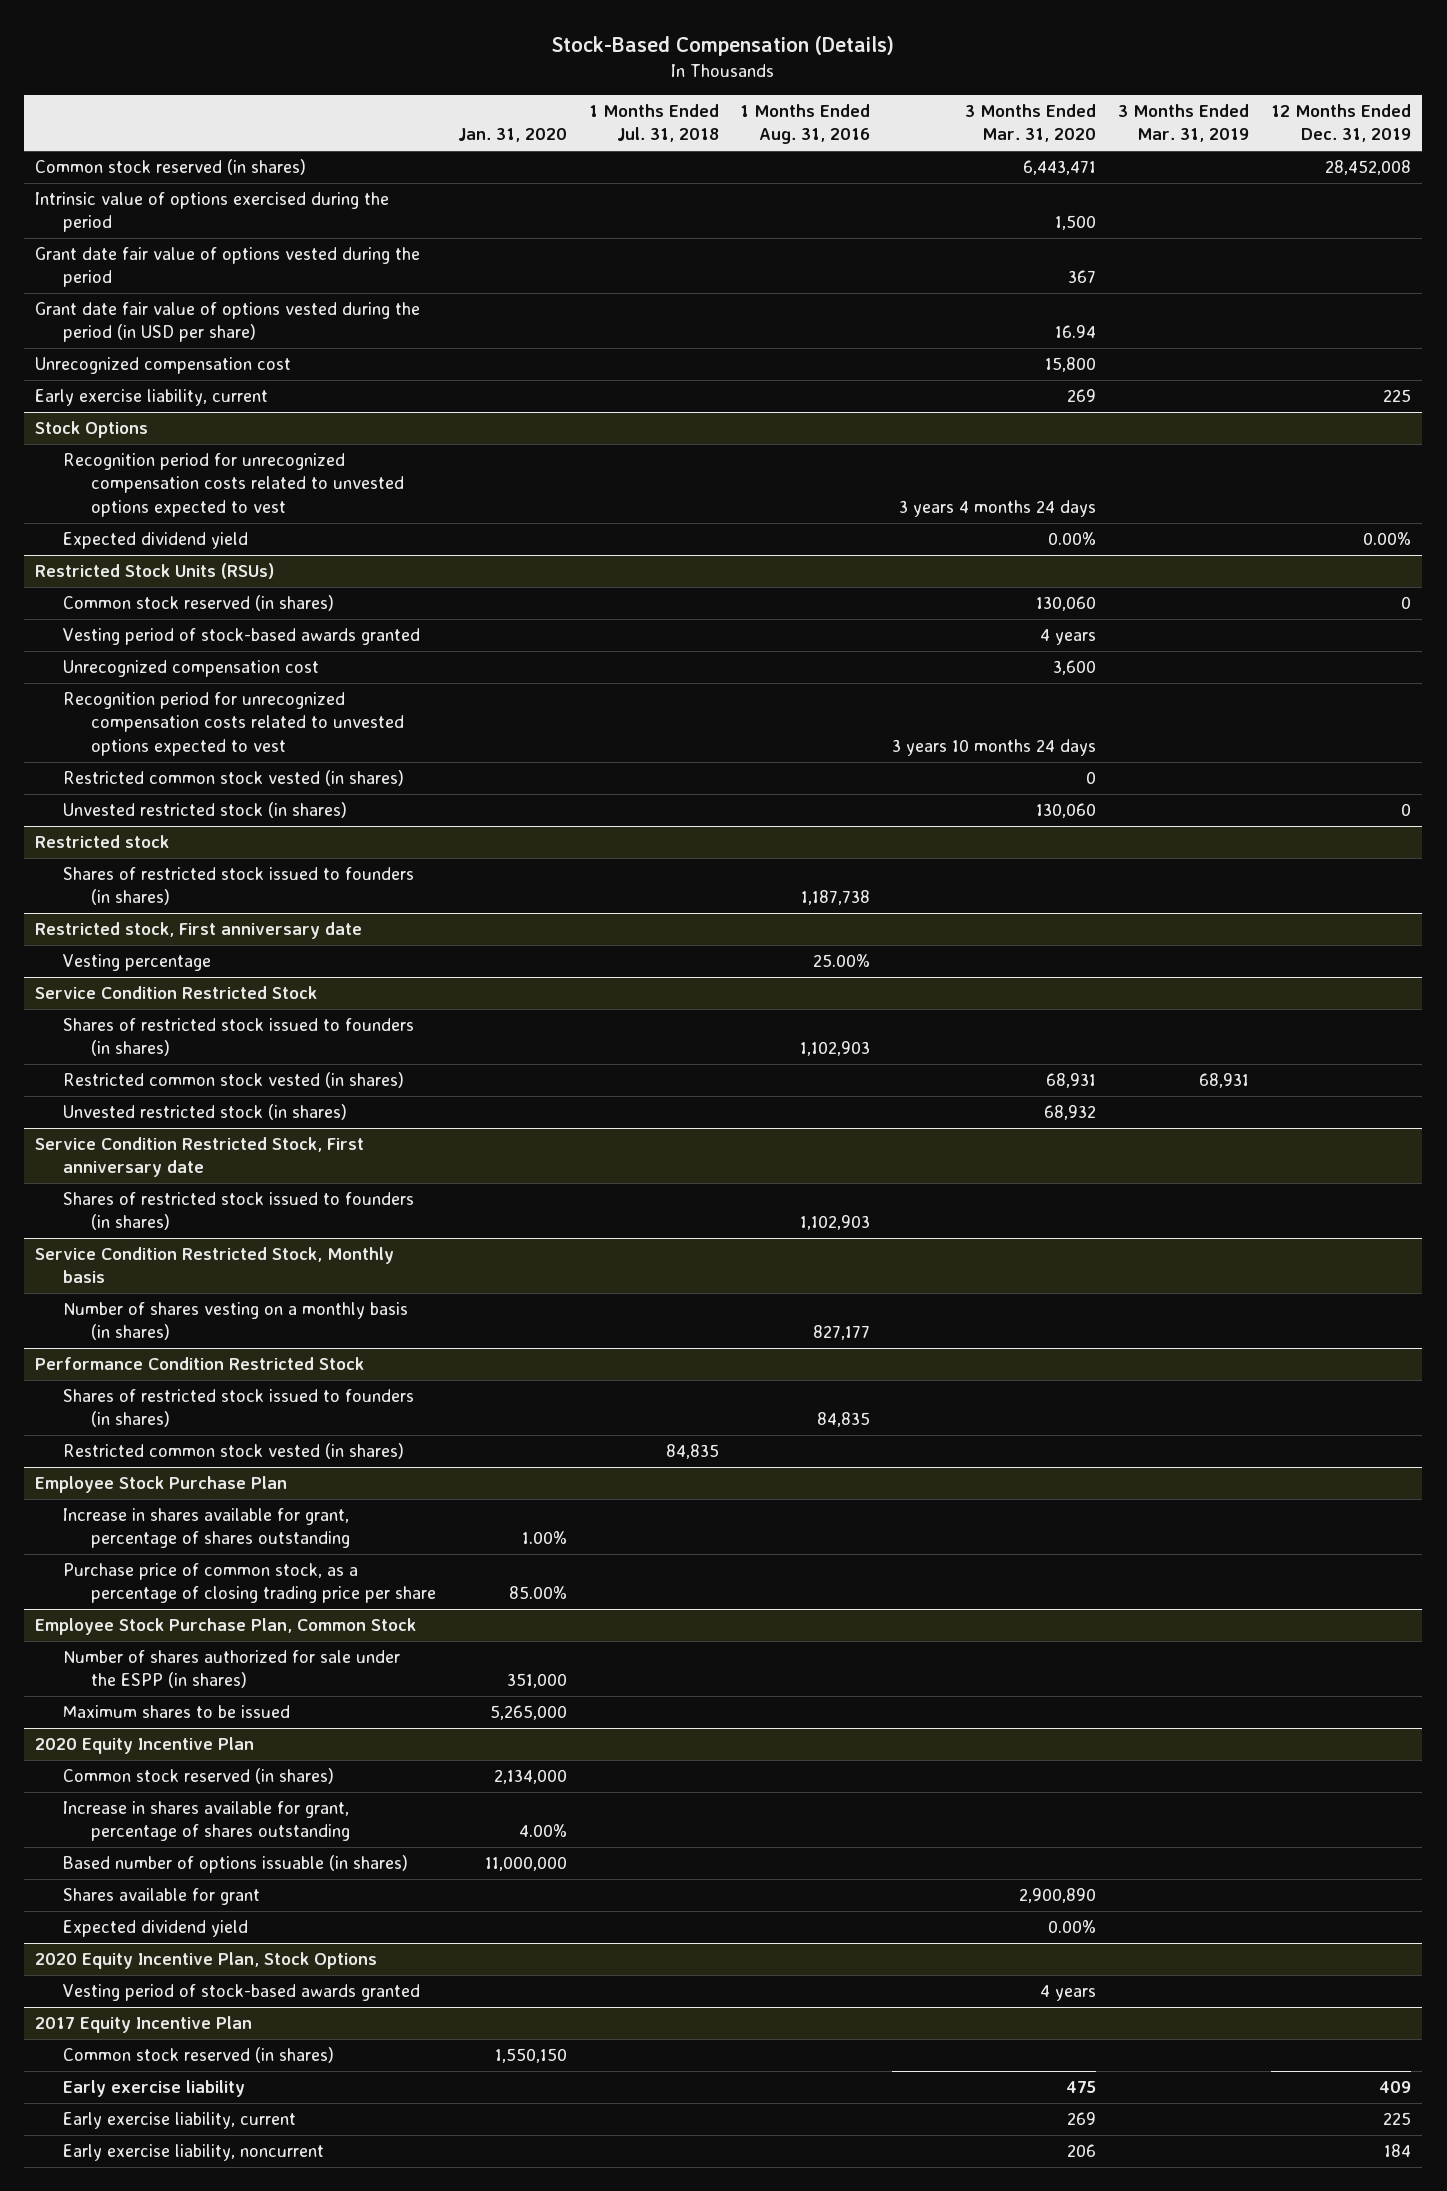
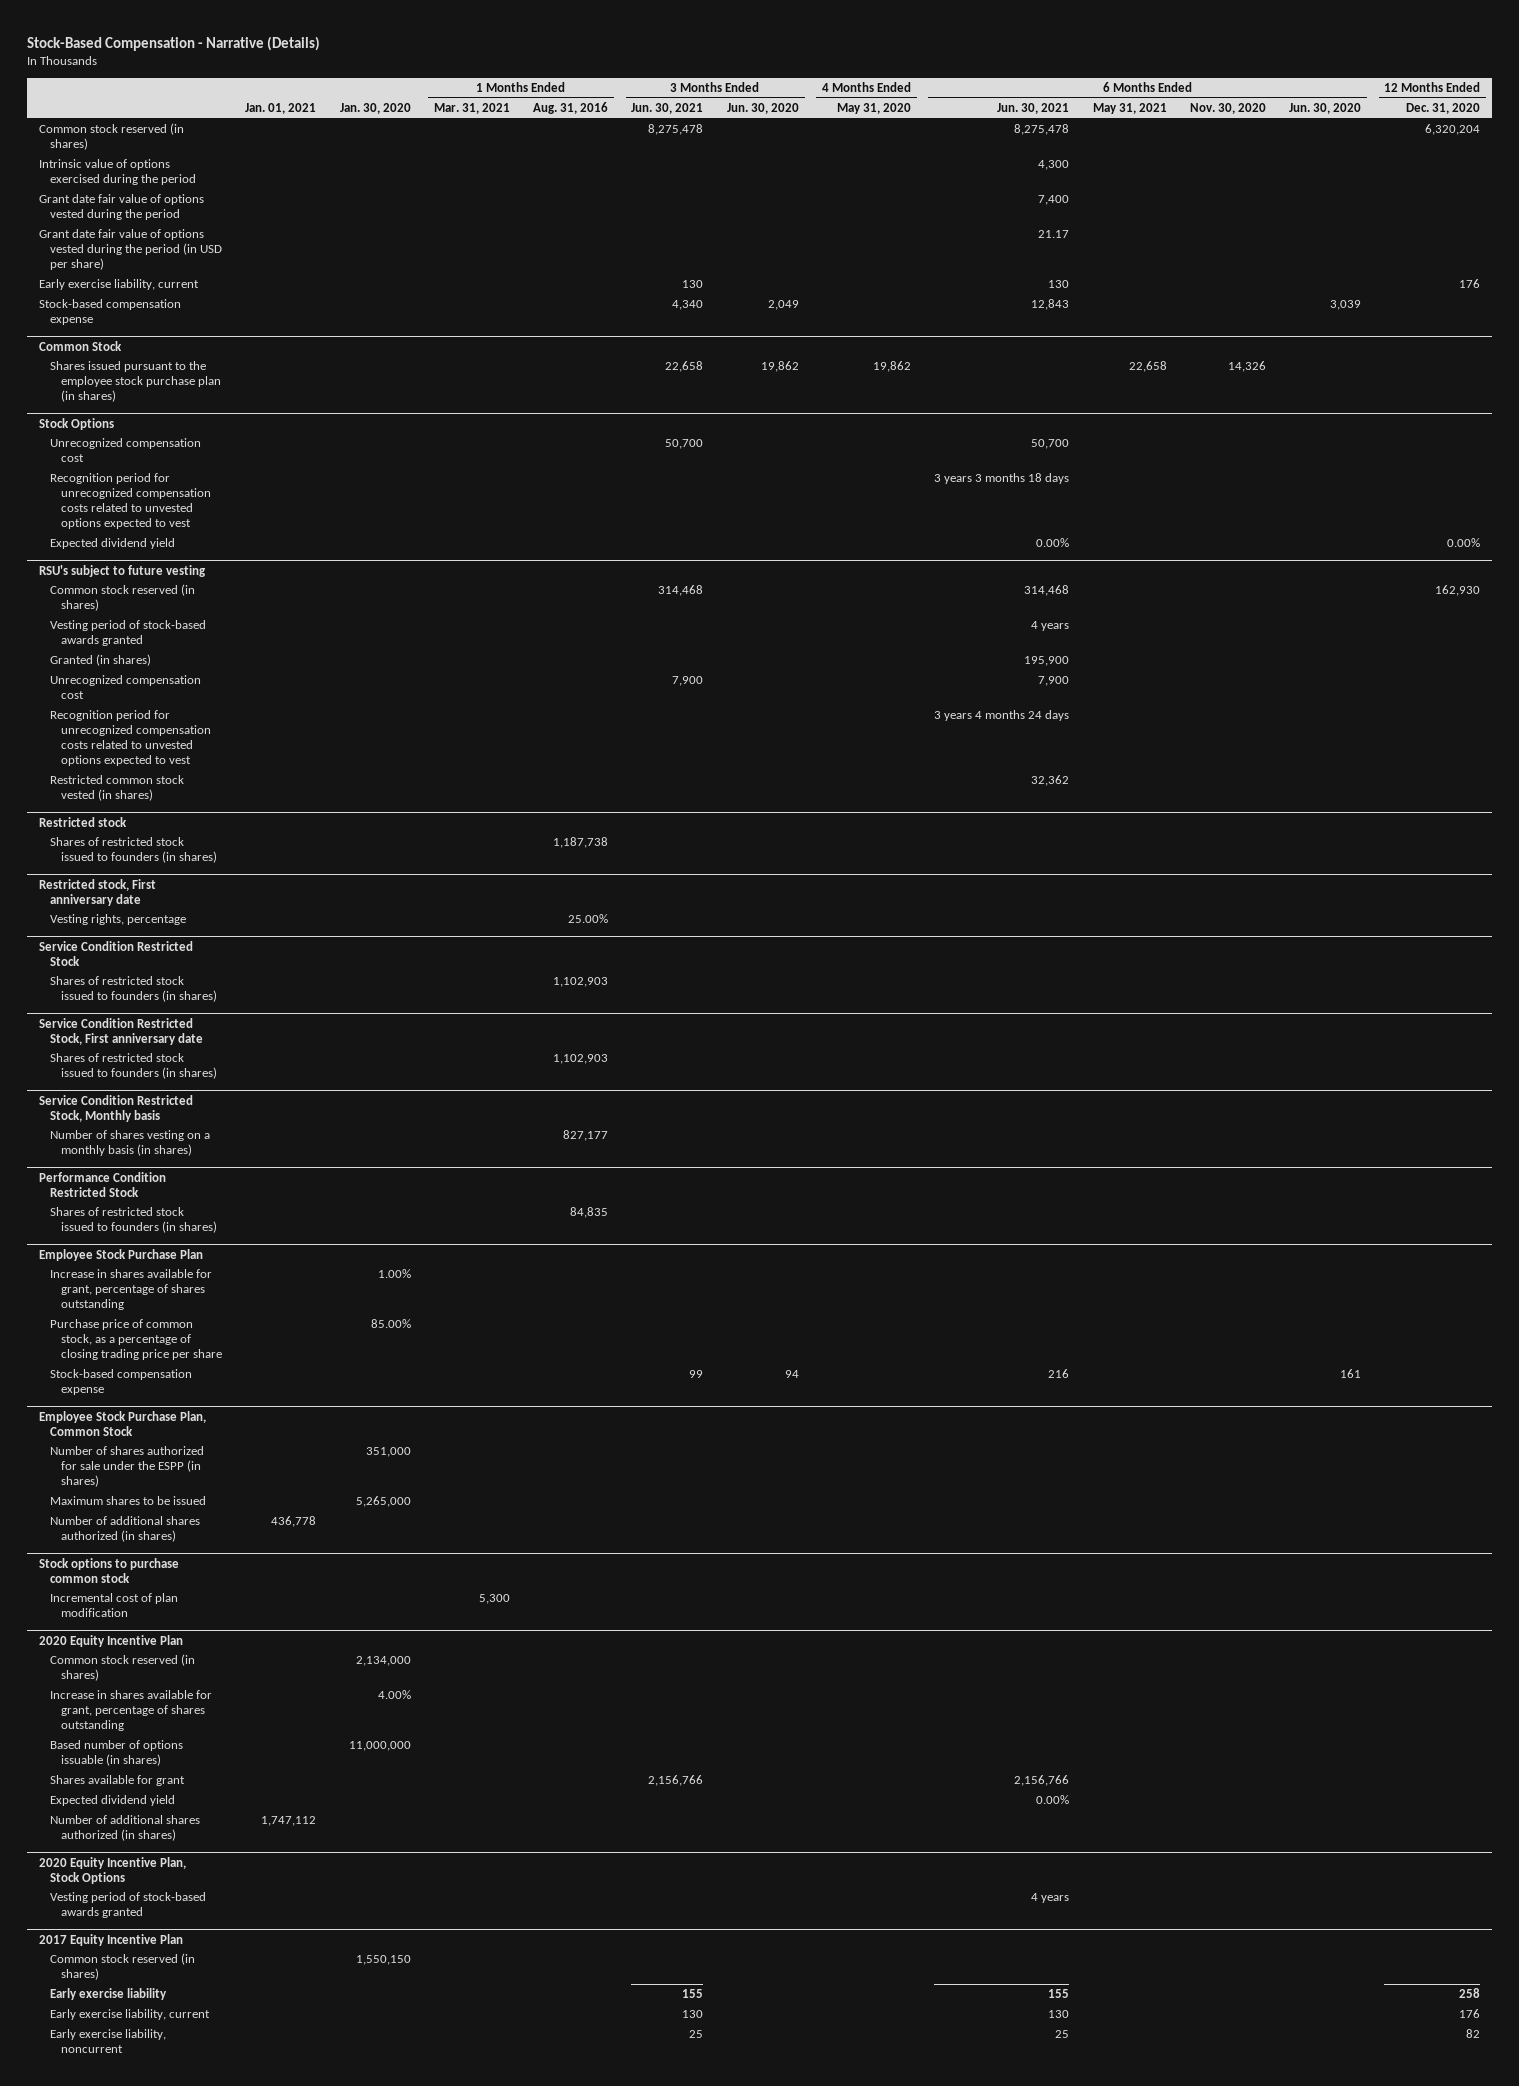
- Stock-Based Compensation (Details)
+ Stock-Based Compensation - Narrative (Details)
- | Jan. 31, 2020 | 1 Months Ended Jul. 31, 2018 | 1 Months Ended Aug. 31, 2016 | 3 Months Ended Mar. 31, 2020 | 3 Months Ended Mar. 31, 2019 | 12 Months Ended Dec. 31, 2019
+ | Jan. 01, 2021 | Jan. 30, 2020 | 1 Months Ended Mar. 31, 2021 | 1 Months Ended Aug. 31, 2016 | 3 Months Ended Jun. 30, 2021 | 3 Months Ended Jun. 30, 2020 | 4 Months Ended May 31, 2020 | 6 Months Ended Jun. 30, 2021 | 6 Months Ended May 31, 2021 | 6 Months Ended Nov. 30, 2020 | 6 Months Ended Jun. 30, 2020 | 12 Months Ended Dec. 31, 2020
- Unrecognized compensation cost | | | | 15,800 | |
+ Stock-based compensation expense | | | | | 4,340 | 2,049 | | 12,843 | | | 3,039 |
+ Common Stock
+ Shares issued pursuant to the employee stock purchase plan (in shares) | | | | | 22,658 | 19,862 | 19,862 | | 22,658 | 14,326 | |
@ Stock Options
+ Unrecognized compensation cost | | | | | 50,700 | | | 50,700 | | | |
- Restricted Stock Units (RSUs)
+ RSU's subject to future vesting
+ Granted (in shares) | | | | | | | | 195,900 | | | |
- Unvested restricted stock (in shares) | | | | 130,060 | | 0
@ Restricted stock, First anniversary date
- Vesting percentage | | | 25.00% | | |
+ Vesting rights, percentage | | | | 25.00% | | | | | | | |
@ Service Condition Restricted Stock
- Restricted common stock vested (in shares) | | | | 68,931 | 68,931 |
- Unvested restricted stock (in shares) | | | | 68,932 | |
@ Performance Condition Restricted Stock
- Restricted common stock vested (in shares) | | 84,835 | | | |
@ Employee Stock Purchase Plan
+ Stock-based compensation expense | | | | | 99 | 94 | | 216 | | | 161 |
@ Employee Stock Purchase Plan, Common Stock
+ Number of additional shares authorized (in shares) | 436,778 | | | | | | | | | | |
+ Stock options to purchase common stock
+ Incremental cost of plan modification | | | 5,300 | | | | | | | | |
@ 2020 Equity Incentive Plan
+ Number of additional shares authorized (in shares) | 1,747,112 | | | | | | | | | | |

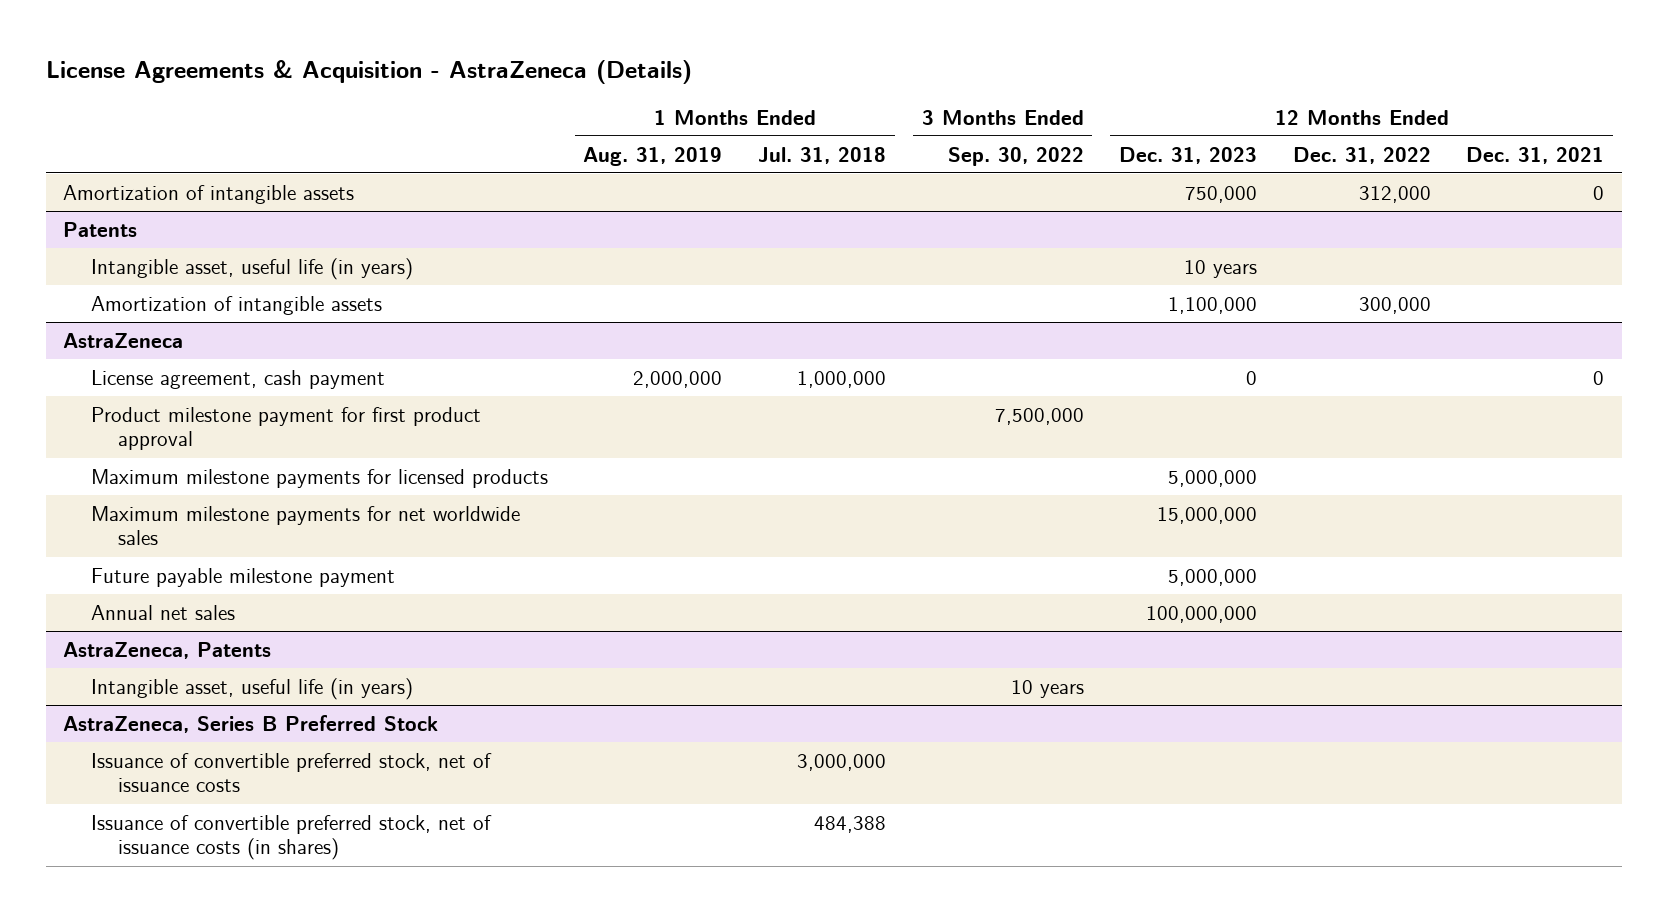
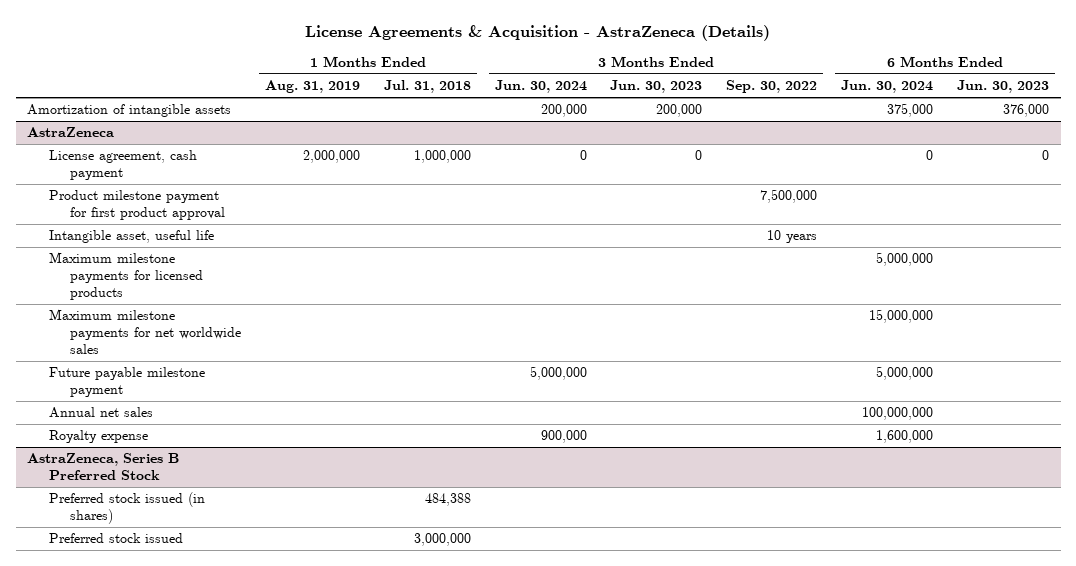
- | 1 Months Ended Aug. 31, 2019 | 1 Months Ended Jul. 31, 2018 | 3 Months Ended Sep. 30, 2022 | 12 Months Ended Dec. 31, 2023 | 12 Months Ended Dec. 31, 2022 | 12 Months Ended Dec. 31, 2021
+ | 1 Months Ended Aug. 31, 2019 | 1 Months Ended Jul. 31, 2018 | 3 Months Ended Jun. 30, 2024 | 3 Months Ended Jun. 30, 2023 | 3 Months Ended Sep. 30, 2022 | 6 Months Ended Jun. 30, 2024 | 6 Months Ended Jun. 30, 2023
- Patents
- Intangible asset, useful life (in years) | | | | 10 years | |
- Amortization of intangible assets | | | | 1,100,000 | 300,000 |
@ AstraZeneca
+ Intangible asset, useful life | | | | | 10 years | |
- AstraZeneca, Patents
- Intangible asset, useful life (in years) | | | 10 years | | |
@ AstraZeneca
+ Royalty expense | | | 900,000 | | | 1,600,000 |
@ AstraZeneca, Series B Preferred Stock
- Issuance of convertible preferred stock, net of issuance costs | | 3,000,000 | | | |
- Issuance of convertible preferred stock, net of issuance costs (in shares) | | 484,388 | | | |
+ Preferred stock issued (in shares) | | 484,388 | | | | |
+ Preferred stock issued | | 3,000,000 | | | | |

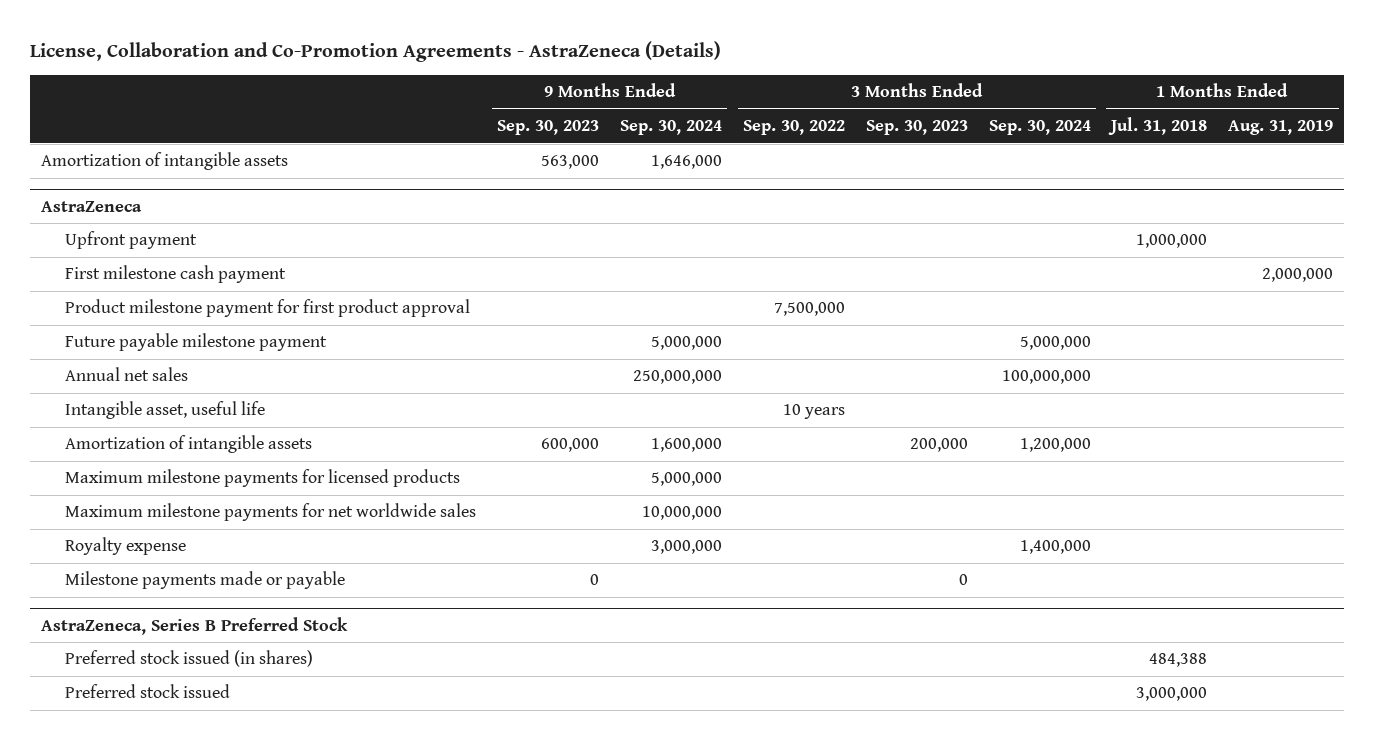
- License Agreements & Acquisition - AstraZeneca (Details)
+ License, Collaboration and Co-Promotion Agreements - AstraZeneca (Details)
- | 1 Months Ended Aug. 31, 2019 | 1 Months Ended Jul. 31, 2018 | 3 Months Ended Jun. 30, 2024 | 3 Months Ended Jun. 30, 2023 | 3 Months Ended Sep. 30, 2022 | 6 Months Ended Jun. 30, 2024 | 6 Months Ended Jun. 30, 2023
+ | 9 Months Ended Sep. 30, 2023 | 9 Months Ended Sep. 30, 2024 | 3 Months Ended Sep. 30, 2022 | 3 Months Ended Sep. 30, 2023 | 3 Months Ended Sep. 30, 2024 | 1 Months Ended Jul. 31, 2018 | 1 Months Ended Aug. 31, 2019
@ AstraZeneca
- License agreement, cash payment | 2,000,000 | 1,000,000 | 0 | 0 | | 0 | 0
+ Upfront payment | | | | | | 1,000,000 |
+ First milestone cash payment | | | | | | | 2,000,000
moved up: Future payable milestone payment | | 5,000,000 | | | 5,000,000 | |
moved up: Annual net sales | | 250,000,000 | | | 100,000,000 | |
+ Amortization of intangible assets | 600,000 | 1,600,000 | | 200,000 | 1,200,000 | |
+ Milestone payments made or payable | 0 | | | 0 | | |

